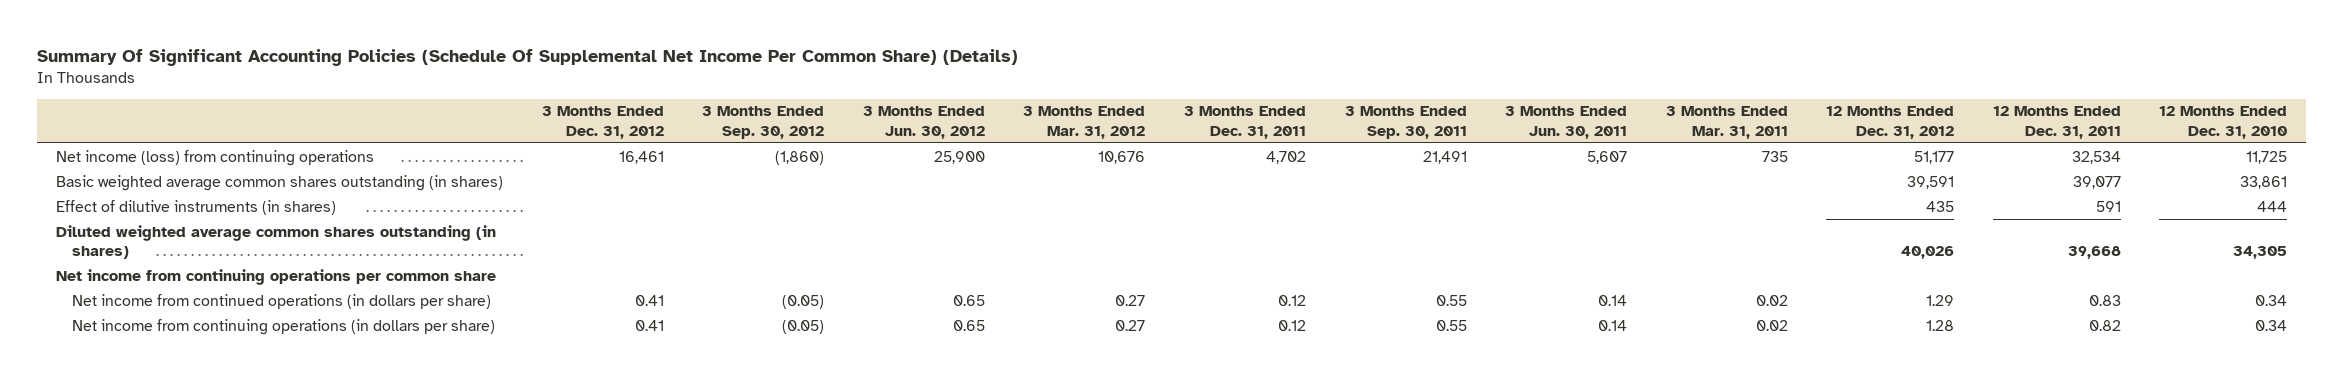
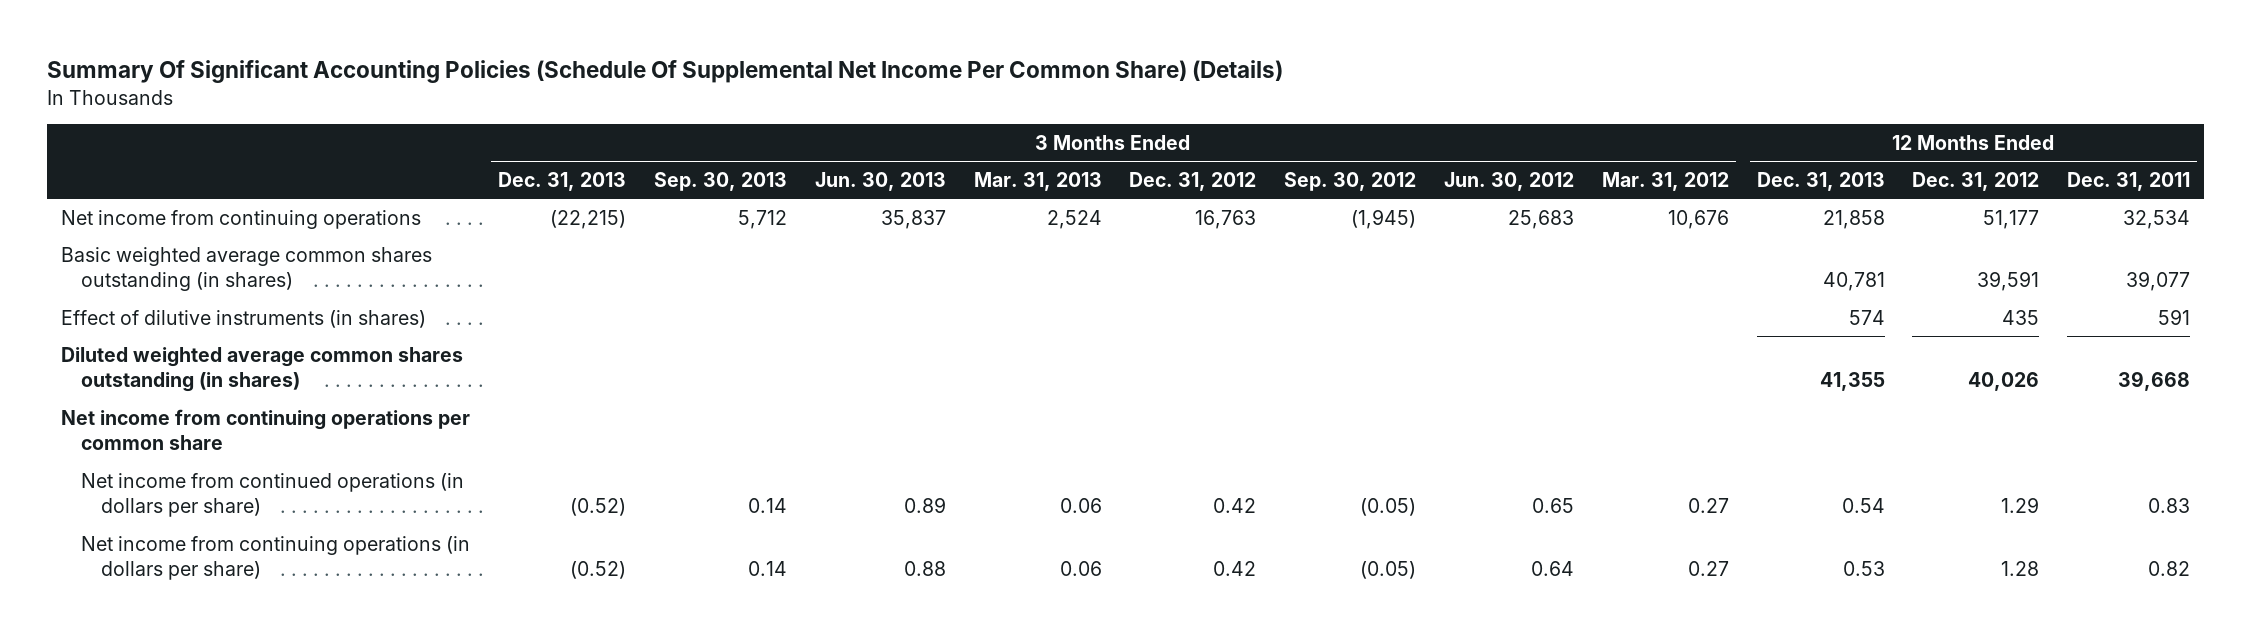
- | 3 Months Ended Dec. 31, 2012 | 3 Months Ended Sep. 30, 2012 | 3 Months Ended Jun. 30, 2012 | 3 Months Ended Mar. 31, 2012 | 3 Months Ended Dec. 31, 2011 | 3 Months Ended Sep. 30, 2011 | 3 Months Ended Jun. 30, 2011 | 3 Months Ended Mar. 31, 2011 | 12 Months Ended Dec. 31, 2012 | 12 Months Ended Dec. 31, 2011 | 12 Months Ended Dec. 31, 2010
+ | 3 Months Ended Dec. 31, 2013 | 3 Months Ended Sep. 30, 2013 | 3 Months Ended Jun. 30, 2013 | 3 Months Ended Mar. 31, 2013 | 3 Months Ended Dec. 31, 2012 | 3 Months Ended Sep. 30, 2012 | 3 Months Ended Jun. 30, 2012 | 3 Months Ended Mar. 31, 2012 | 12 Months Ended Dec. 31, 2013 | 12 Months Ended Dec. 31, 2012 | 12 Months Ended Dec. 31, 2011
- Net income (loss) from continuing operations | 16,461 | (1,860) | 25,900 | 10,676 | 4,702 | 21,491 | 5,607 | 735 | 51,177 | 32,534 | 11,725
+ Net income from continuing operations | (22,215) | 5,712 | 35,837 | 2,524 | 16,763 | (1,945) | 25,683 | 10,676 | 21,858 | 51,177 | 32,534
- Net income from continued operations (in dollars per share) | 0.41 | (0.05) | 0.65 | 0.27 | 0.12 | 0.55 | 0.14 | 0.02 | 1.29 | 0.83 | 0.34
- Net income from continuing operations (in dollars per share) | 0.41 | (0.05) | 0.65 | 0.27 | 0.12 | 0.55 | 0.14 | 0.02 | 1.28 | 0.82 | 0.34
+ Net income from continued operations (in dollars per share) | (0.52) | 0.14 | 0.89 | 0.06 | 0.42 | (0.05) | 0.65 | 0.27 | 0.54 | 1.29 | 0.83
+ Net income from continuing operations (in dollars per share) | (0.52) | 0.14 | 0.88 | 0.06 | 0.42 | (0.05) | 0.64 | 0.27 | 0.53 | 1.28 | 0.82

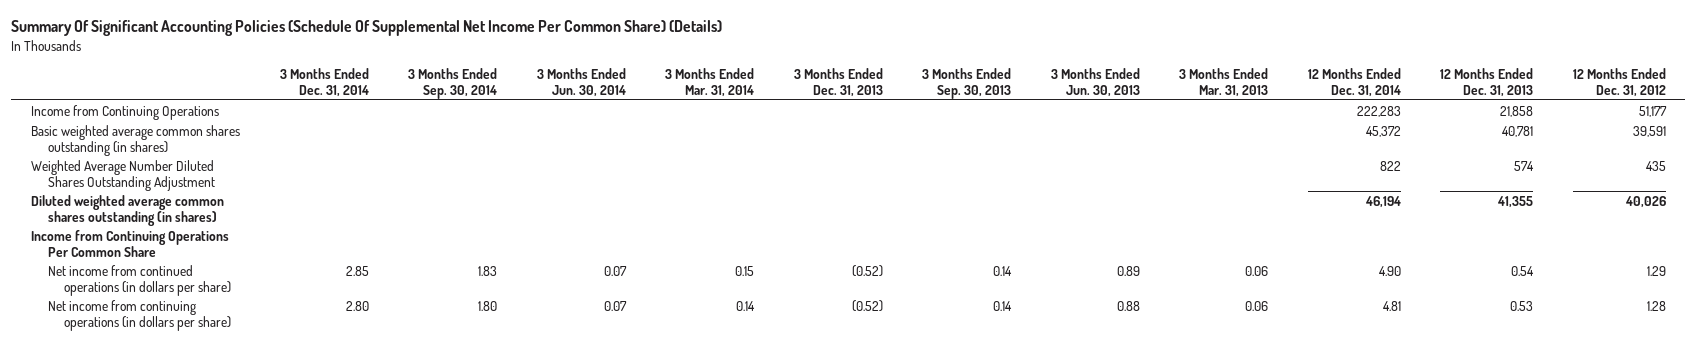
- | 3 Months Ended Dec. 31, 2013 | 3 Months Ended Sep. 30, 2013 | 3 Months Ended Jun. 30, 2013 | 3 Months Ended Mar. 31, 2013 | 3 Months Ended Dec. 31, 2012 | 3 Months Ended Sep. 30, 2012 | 3 Months Ended Jun. 30, 2012 | 3 Months Ended Mar. 31, 2012 | 12 Months Ended Dec. 31, 2013 | 12 Months Ended Dec. 31, 2012 | 12 Months Ended Dec. 31, 2011
+ | 3 Months Ended Dec. 31, 2014 | 3 Months Ended Sep. 30, 2014 | 3 Months Ended Jun. 30, 2014 | 3 Months Ended Mar. 31, 2014 | 3 Months Ended Dec. 31, 2013 | 3 Months Ended Sep. 30, 2013 | 3 Months Ended Jun. 30, 2013 | 3 Months Ended Mar. 31, 2013 | 12 Months Ended Dec. 31, 2014 | 12 Months Ended Dec. 31, 2013 | 12 Months Ended Dec. 31, 2012
- Net income from continuing operations | (22,215) | 5,712 | 35,837 | 2,524 | 16,763 | (1,945) | 25,683 | 10,676 | 21,858 | 51,177 | 32,534
+ Income from Continuing Operations | | | | | | | | | 222,283 | 21,858 | 51,177
- Effect of dilutive instruments (in shares) | | | | | | | | | 574 | 435 | 591
+ Weighted Average Number Diluted Shares Outstanding Adjustment | | | | | | | | | 822 | 574 | 435
- Net income from continuing operations per common share
+ Income from Continuing Operations Per Common Share

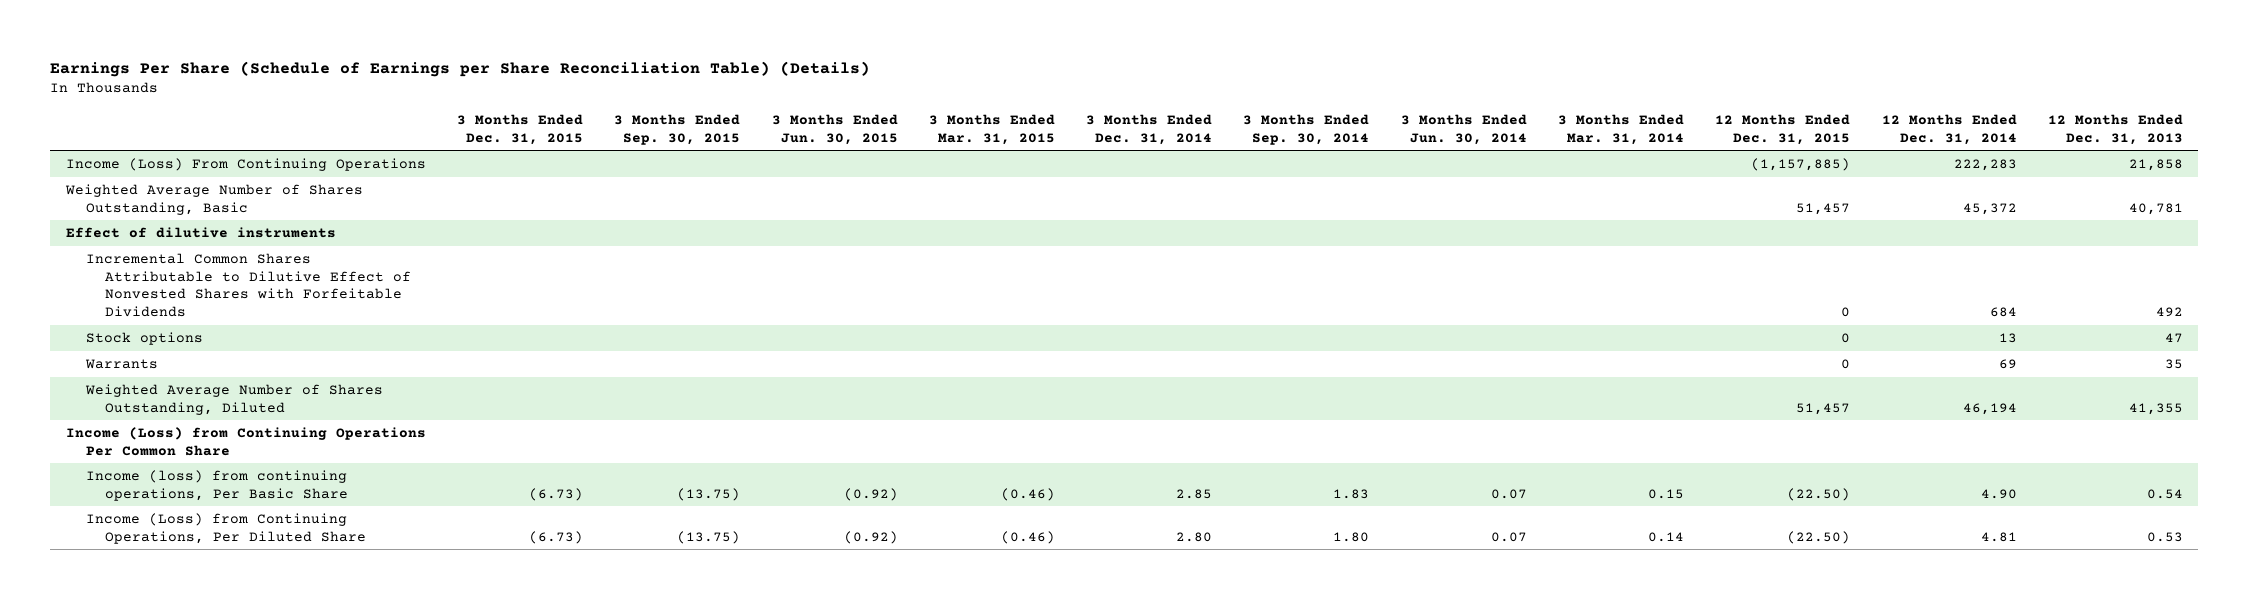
- Summary Of Significant Accounting Policies (Schedule Of Supplemental Net Income Per Common Share) (Details)
+ Earnings Per Share (Schedule of Earnings per Share Reconciliation Table) (Details)
- | 3 Months Ended Dec. 31, 2014 | 3 Months Ended Sep. 30, 2014 | 3 Months Ended Jun. 30, 2014 | 3 Months Ended Mar. 31, 2014 | 3 Months Ended Dec. 31, 2013 | 3 Months Ended Sep. 30, 2013 | 3 Months Ended Jun. 30, 2013 | 3 Months Ended Mar. 31, 2013 | 12 Months Ended Dec. 31, 2014 | 12 Months Ended Dec. 31, 2013 | 12 Months Ended Dec. 31, 2012
+ | 3 Months Ended Dec. 31, 2015 | 3 Months Ended Sep. 30, 2015 | 3 Months Ended Jun. 30, 2015 | 3 Months Ended Mar. 31, 2015 | 3 Months Ended Dec. 31, 2014 | 3 Months Ended Sep. 30, 2014 | 3 Months Ended Jun. 30, 2014 | 3 Months Ended Mar. 31, 2014 | 12 Months Ended Dec. 31, 2015 | 12 Months Ended Dec. 31, 2014 | 12 Months Ended Dec. 31, 2013
- Income from Continuing Operations | | | | | | | | | 222,283 | 21,858 | 51,177
- Basic weighted average common shares outstanding (in shares) | | | | | | | | | 45,372 | 40,781 | 39,591
- Weighted Average Number Diluted Shares Outstanding Adjustment | | | | | | | | | 822 | 574 | 435
- Diluted weighted average common shares outstanding (in shares) | | | | | | | | | 46,194 | 41,355 | 40,026
- Income from Continuing Operations Per Common Share
- Net income from continued operations (in dollars per share) | 2.85 | 1.83 | 0.07 | 0.15 | (0.52) | 0.14 | 0.89 | 0.06 | 4.90 | 0.54 | 1.29
- Net income from continuing operations (in dollars per share) | 2.80 | 1.80 | 0.07 | 0.14 | (0.52) | 0.14 | 0.88 | 0.06 | 4.81 | 0.53 | 1.28
+ Income (Loss) From Continuing Operations | | | | | | | | | (1,157,885) | 222,283 | 21,858
+ Weighted Average Number of Shares Outstanding, Basic | | | | | | | | | 51,457 | 45,372 | 40,781
+ Effect of dilutive instruments
+ Incremental Common Shares Attributable to Dilutive Effect of Nonvested Shares with Forfeitable Dividends | | | | | | | | | 0 | 684 | 492
+ Stock options | | | | | | | | | 0 | 13 | 47
+ Warrants | | | | | | | | | 0 | 69 | 35
+ Weighted Average Number of Shares Outstanding, Diluted | | | | | | | | | 51,457 | 46,194 | 41,355
+ Income (Loss) from Continuing Operations Per Common Share
+ Income (loss) from continuing operations, Per Basic Share | (6.73) | (13.75) | (0.92) | (0.46) | 2.85 | 1.83 | 0.07 | 0.15 | (22.50) | 4.90 | 0.54
+ Income (Loss) from Continuing Operations, Per Diluted Share | (6.73) | (13.75) | (0.92) | (0.46) | 2.80 | 1.80 | 0.07 | 0.14 | (22.50) | 4.81 | 0.53

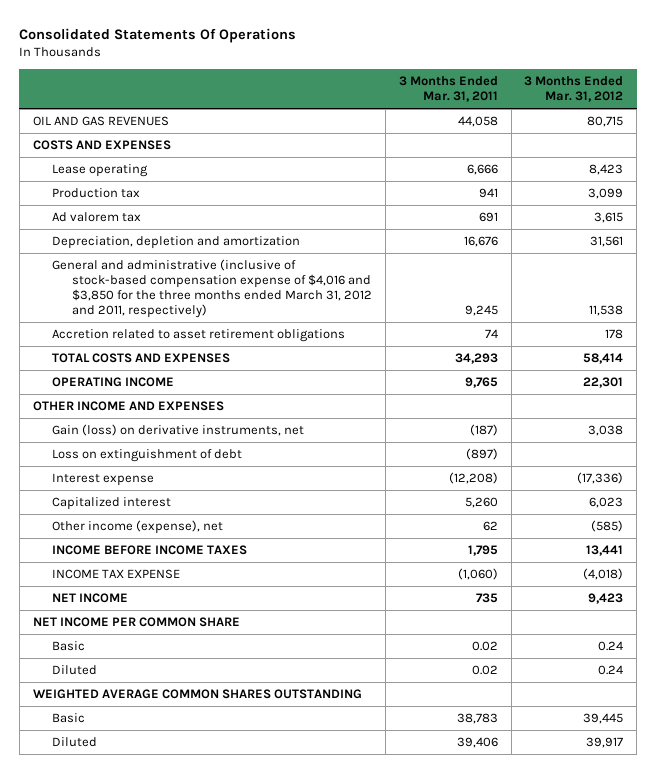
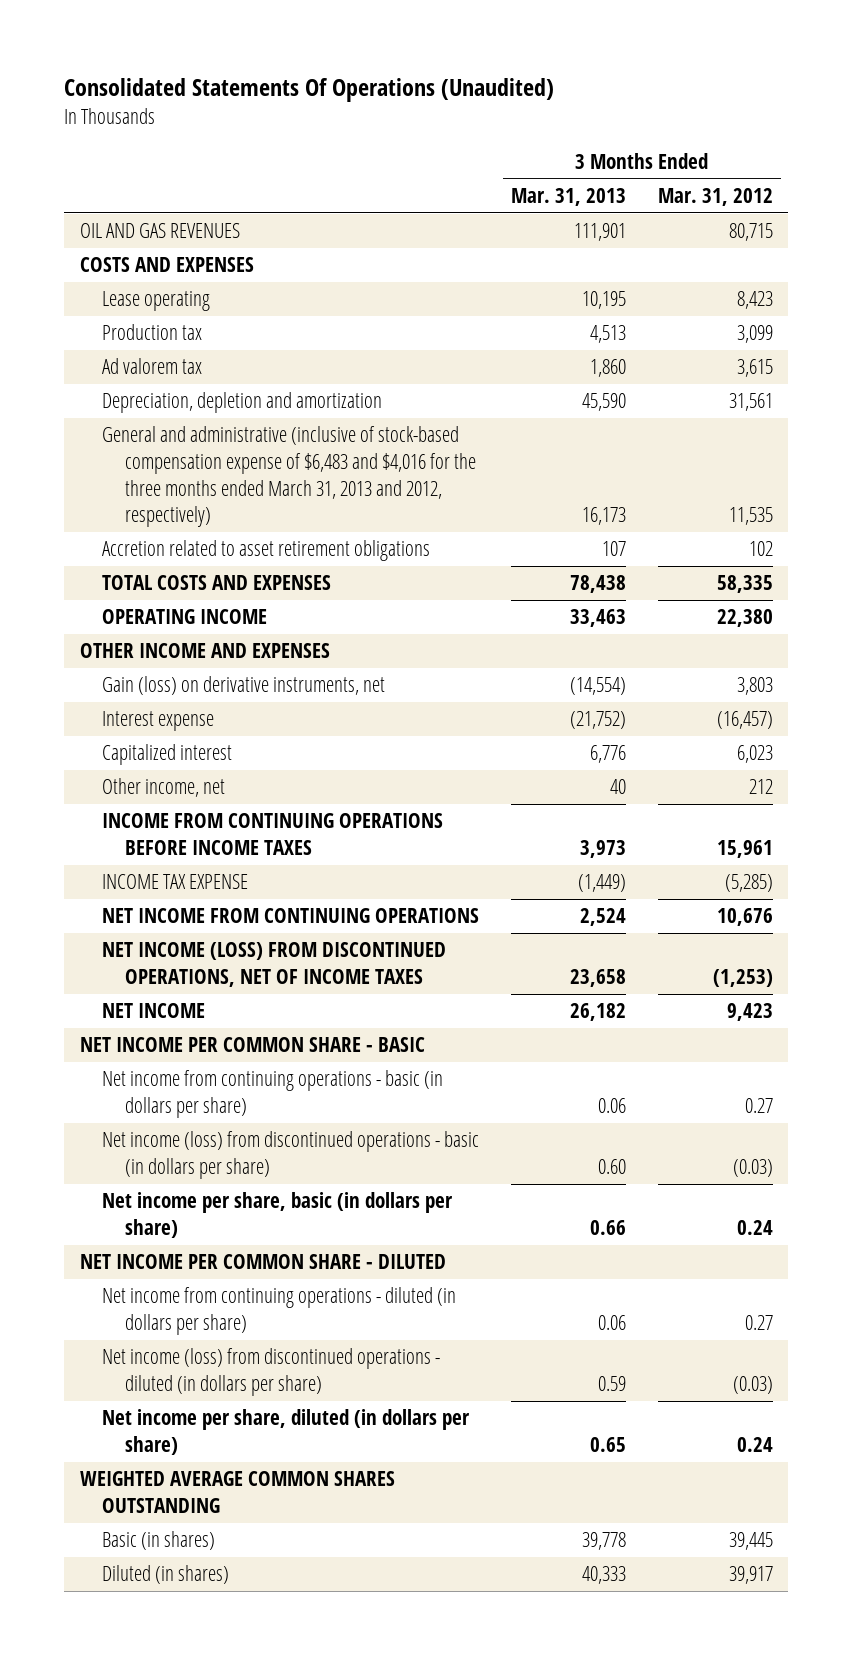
- Consolidated Statements Of Operations
+ Consolidated Statements Of Operations (Unaudited)
- | 3 Months Ended Mar. 31, 2011 | 3 Months Ended Mar. 31, 2012
+ | 3 Months Ended Mar. 31, 2013 | 3 Months Ended Mar. 31, 2012
- General and administrative (inclusive of stock-based compensation expense of $4,016 and $3,850 for the three months ended March 31, 2012 and 2011, respectively) | 9,245 | 11,538
- Accretion related to asset retirement obligations | 74 | 178
- TOTAL COSTS AND EXPENSES | 34,293 | 58,414
- OPERATING INCOME | 9,765 | 22,301
+ General and administrative (inclusive of stock-based compensation expense of $6,483 and $4,016 for the three months ended March 31, 2013 and 2012, respectively) | 16,173 | 11,535
+ Accretion related to asset retirement obligations | 107 | 102
+ TOTAL COSTS AND EXPENSES | 78,438 | 58,335
+ OPERATING INCOME | 33,463 | 22,380
- Gain (loss) on derivative instruments, net | (187) | 3,038
- Loss on extinguishment of debt | (897) |
- Interest expense | (12,208) | (17,336)
+ Gain (loss) on derivative instruments, net | (14,554) | 3,803
+ Interest expense | (21,752) | (16,457)
- Other income (expense), net | 62 | (585)
- INCOME BEFORE INCOME TAXES | 1,795 | 13,441
- INCOME TAX EXPENSE | (1,060) | (4,018)
+ Other income, net | 40 | 212
+ INCOME FROM CONTINUING OPERATIONS BEFORE INCOME TAXES | 3,973 | 15,961
+ INCOME TAX EXPENSE | (1,449) | (5,285)
+ NET INCOME FROM CONTINUING OPERATIONS | 2,524 | 10,676
+ NET INCOME (LOSS) FROM DISCONTINUED OPERATIONS, NET OF INCOME TAXES | 23,658 | (1,253)
- NET INCOME PER COMMON SHARE
- Basic | 0.02 | 0.24
- Diluted | 0.02 | 0.24
+ NET INCOME PER COMMON SHARE - BASIC
+ Net income from continuing operations - basic (in dollars per share) | 0.06 | 0.27
+ Net income (loss) from discontinued operations - basic (in dollars per share) | 0.60 | (0.03)
+ Net income per share, basic (in dollars per share) | 0.66 | 0.24
+ NET INCOME PER COMMON SHARE - DILUTED
+ Net income from continuing operations - diluted (in dollars per share) | 0.06 | 0.27
+ Net income (loss) from discontinued operations - diluted (in dollars per share) | 0.59 | (0.03)
+ Net income per share, diluted (in dollars per share) | 0.65 | 0.24
- Basic | 38,783 | 39,445
- Diluted | 39,406 | 39,917
+ Basic (in shares) | 39,778 | 39,445
+ Diluted (in shares) | 40,333 | 39,917

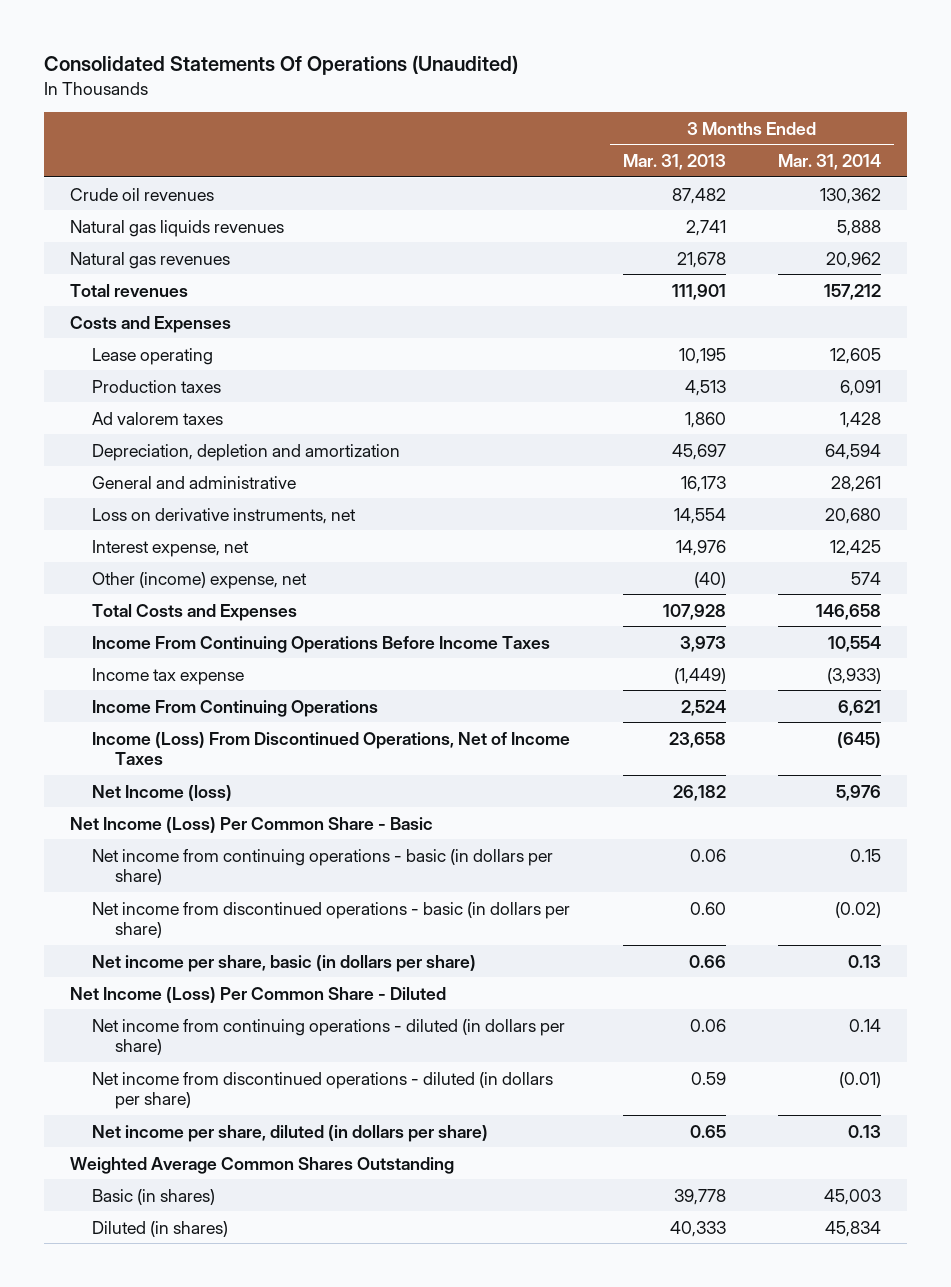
- | 3 Months Ended Mar. 31, 2013 | 3 Months Ended Mar. 31, 2012
+ | 3 Months Ended Mar. 31, 2013 | 3 Months Ended Mar. 31, 2014
- OIL AND GAS REVENUES | 111,901 | 80,715
- COSTS AND EXPENSES
+ Crude oil revenues | 87,482 | 130,362
+ Natural gas liquids revenues | 2,741 | 5,888
+ Natural gas revenues | 21,678 | 20,962
+ Total revenues | 111,901 | 157,212
+ Costs and Expenses
- Production tax | 4,513 | 3,099
- Ad valorem tax | 1,860 | 3,615
- Depreciation, depletion and amortization | 45,590 | 31,561
- General and administrative (inclusive of stock-based compensation expense of $6,483 and $4,016 for the three months ended March 31, 2013 and 2012, respectively) | 16,173 | 11,535
- Accretion related to asset retirement obligations | 107 | 102
- TOTAL COSTS AND EXPENSES | 78,438 | 58,335
- OPERATING INCOME | 33,463 | 22,380
- OTHER INCOME AND EXPENSES
- Gain (loss) on derivative instruments, net | (14,554) | 3,803
- Interest expense | (21,752) | (16,457)
- Capitalized interest | 6,776 | 6,023
- Other income, net | 40 | 212
- INCOME FROM CONTINUING OPERATIONS BEFORE INCOME TAXES | 3,973 | 15,961
- INCOME TAX EXPENSE | (1,449) | (5,285)
- NET INCOME FROM CONTINUING OPERATIONS | 2,524 | 10,676
- NET INCOME (LOSS) FROM DISCONTINUED OPERATIONS, NET OF INCOME TAXES | 23,658 | (1,253)
- NET INCOME | 26,182 | 9,423
- NET INCOME PER COMMON SHARE - BASIC
+ Production taxes | 4,513 | 6,091
+ Ad valorem taxes | 1,860 | 1,428
+ Depreciation, depletion and amortization | 45,697 | 64,594
+ General and administrative | 16,173 | 28,261
+ Loss on derivative instruments, net | 14,554 | 20,680
+ Interest expense, net | 14,976 | 12,425
+ Other (income) expense, net | (40) | 574
+ Total Costs and Expenses | 107,928 | 146,658
+ Income From Continuing Operations Before Income Taxes | 3,973 | 10,554
+ Income tax expense | (1,449) | (3,933)
+ Income From Continuing Operations | 2,524 | 6,621
+ Income (Loss) From Discontinued Operations, Net of Income Taxes | 23,658 | (645)
+ Net Income (loss) | 26,182 | 5,976
+ Net Income (Loss) Per Common Share - Basic
- Net income (loss) from discontinued operations - basic (in dollars per share) | 0.60 | (0.03)
+ Net income from discontinued operations - basic (in dollars per share) | 0.60 | (0.02)
- NET INCOME PER COMMON SHARE - DILUTED
+ Net Income (Loss) Per Common Share - Diluted
- Net income (loss) from discontinued operations - diluted (in dollars per share) | 0.59 | (0.03)
+ Net income from discontinued operations - diluted (in dollars per share) | 0.59 | (0.01)
- WEIGHTED AVERAGE COMMON SHARES OUTSTANDING
+ Weighted Average Common Shares Outstanding

